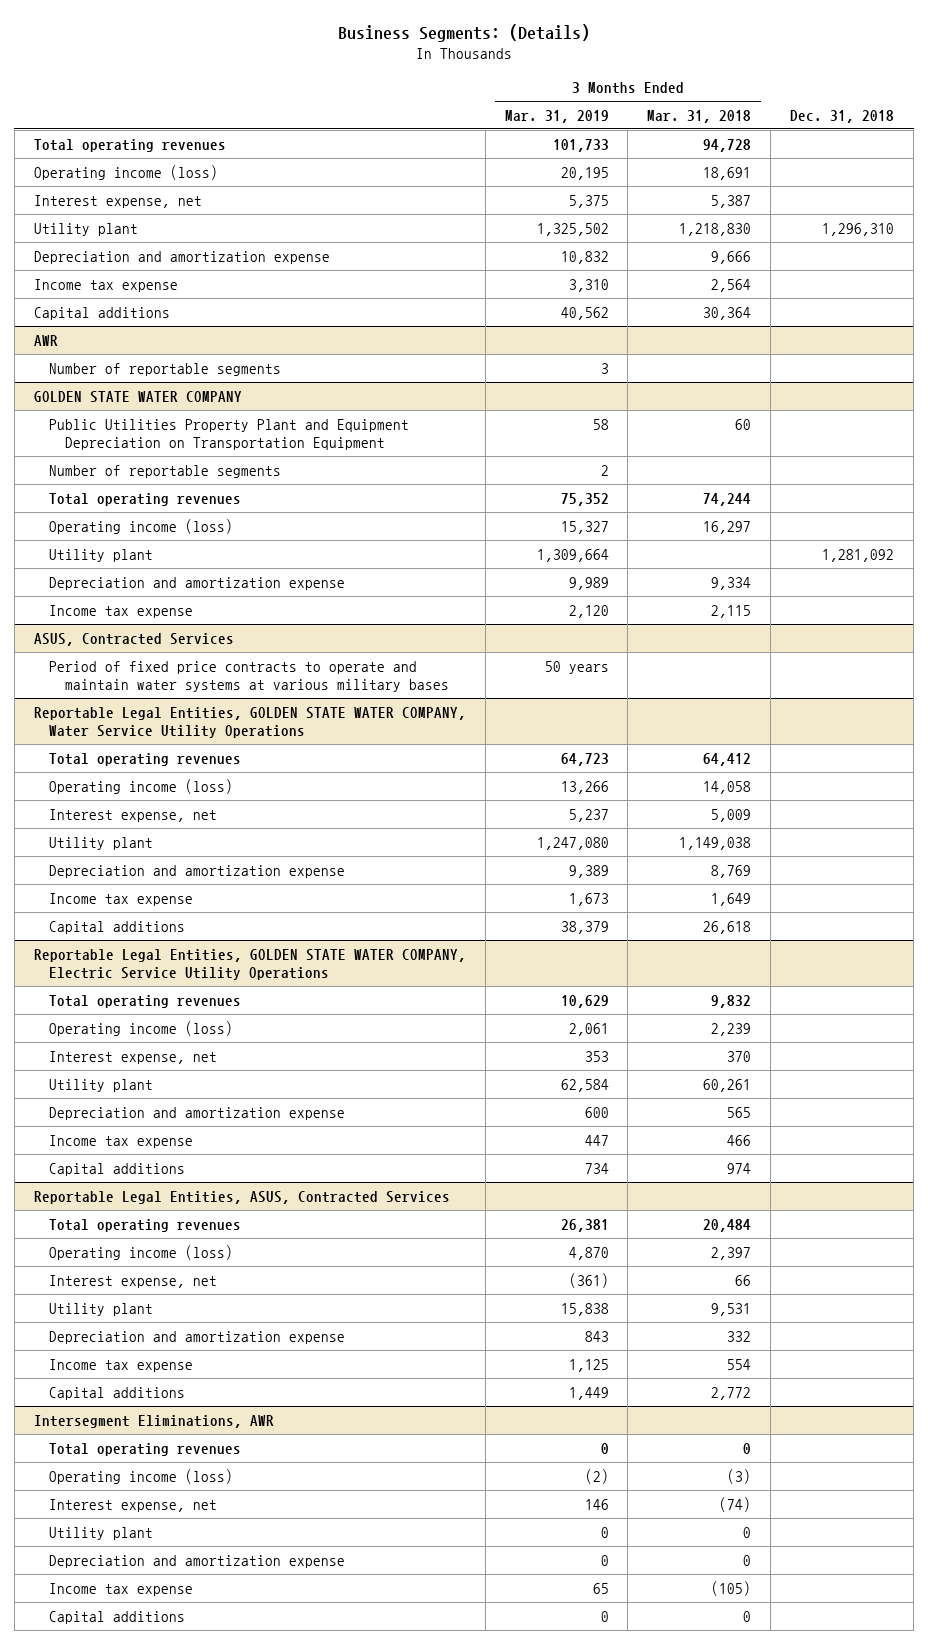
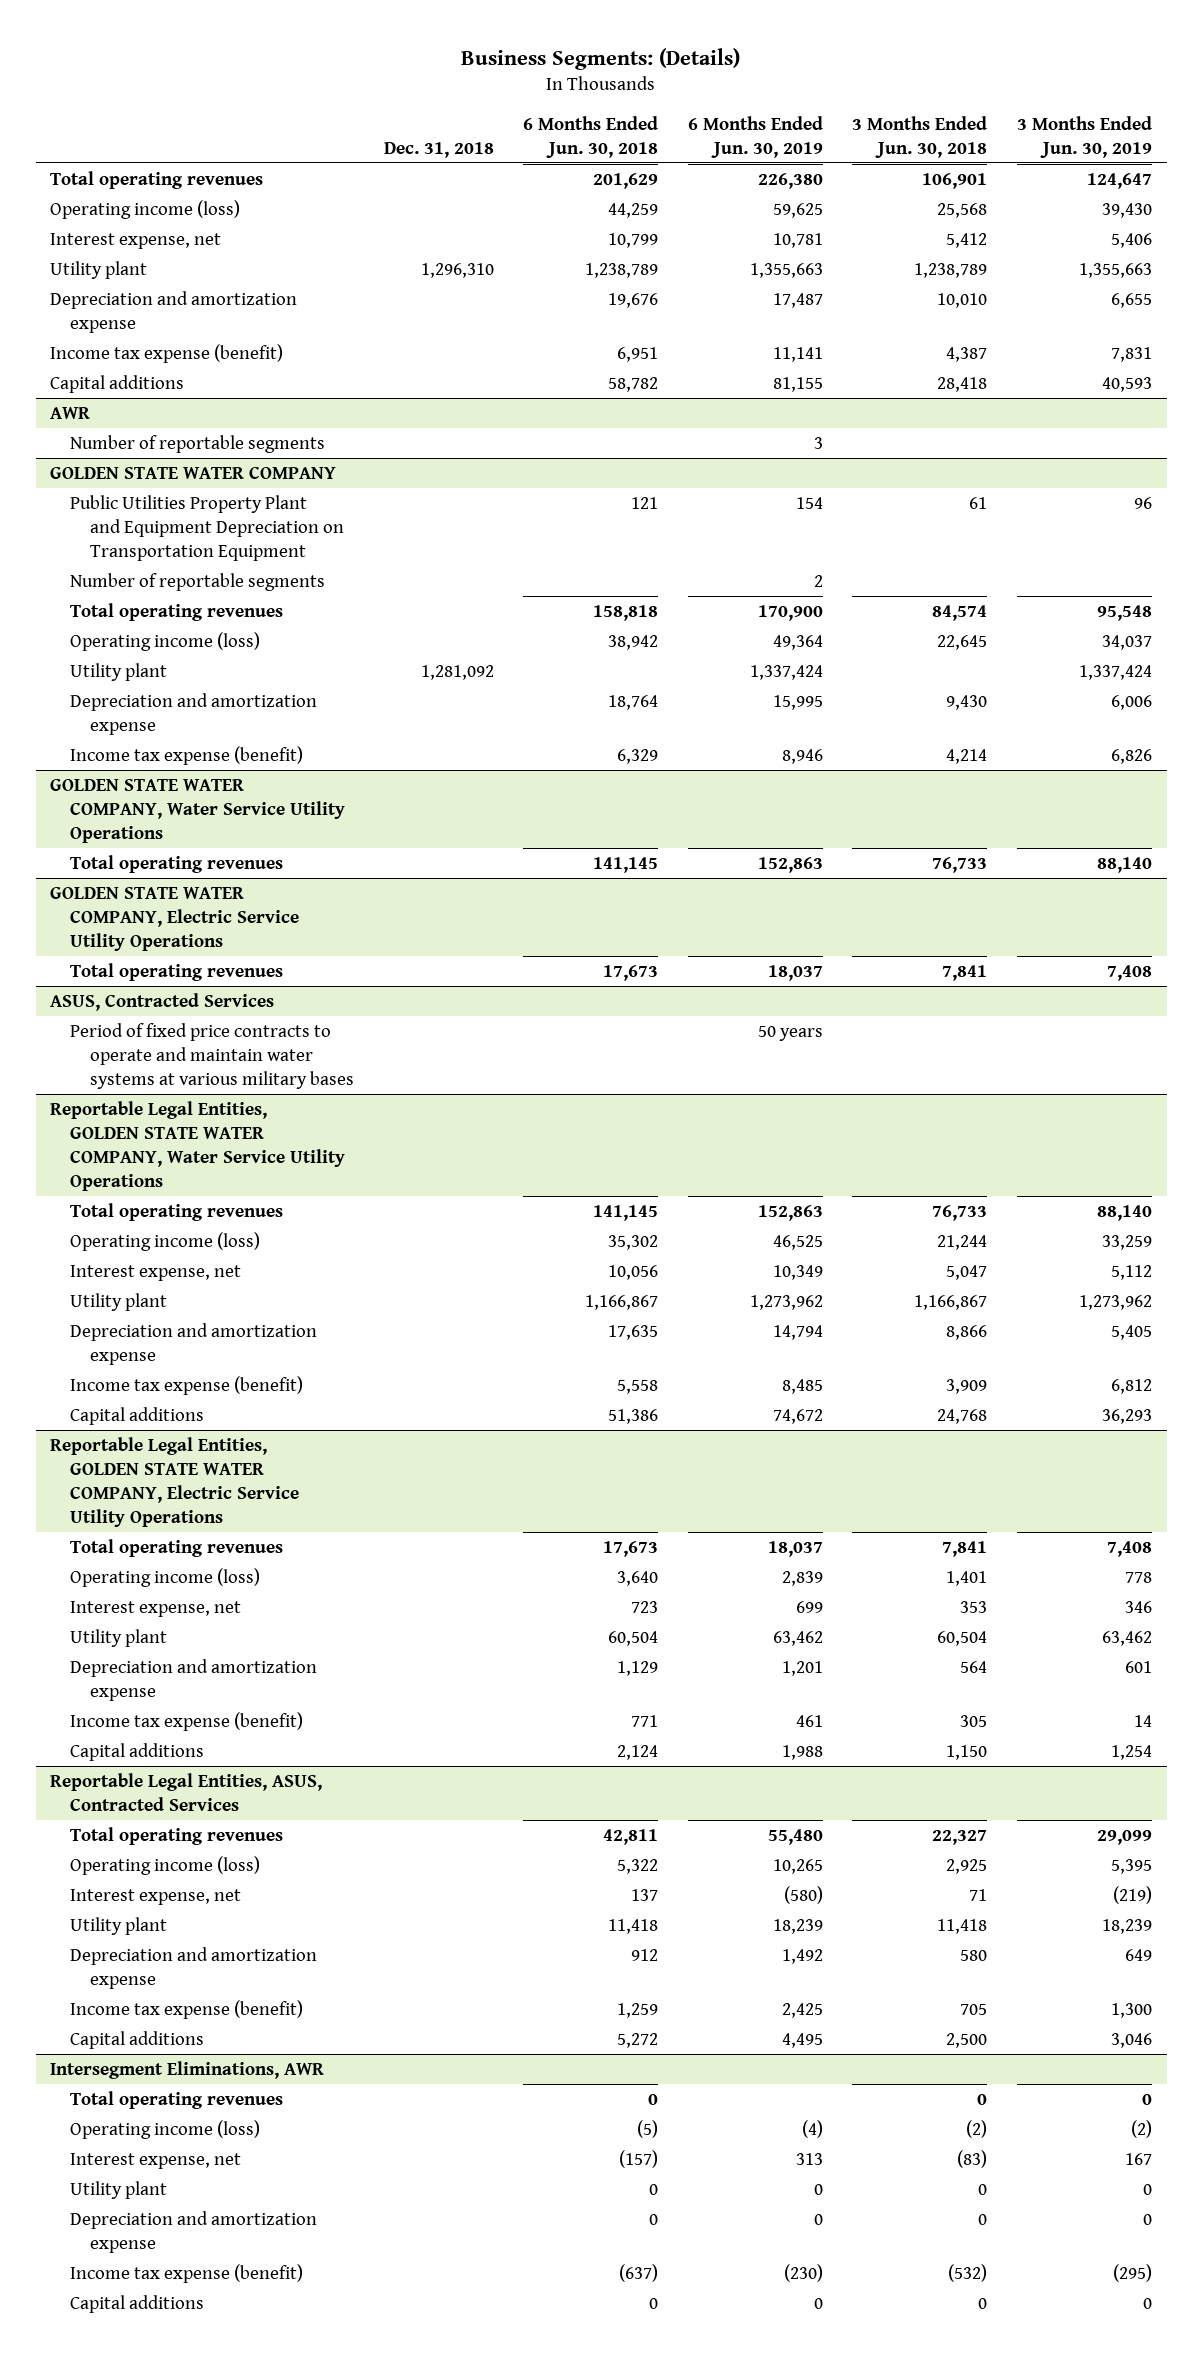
- | 3 Months Ended Mar. 31, 2019 | 3 Months Ended Mar. 31, 2018 | Dec. 31, 2018
+ | Dec. 31, 2018 | 6 Months Ended Jun. 30, 2018 | 6 Months Ended Jun. 30, 2019 | 3 Months Ended Jun. 30, 2018 | 3 Months Ended Jun. 30, 2019
- Income tax expense | 3,310 | 2,564 |
+ Income tax expense (benefit) | | 6,951 | 11,141 | 4,387 | 7,831
@ GOLDEN STATE WATER COMPANY
- Income tax expense | 2,120 | 2,115 |
+ Income tax expense (benefit) | | 6,329 | 8,946 | 4,214 | 6,826
+ GOLDEN STATE WATER COMPANY, Water Service Utility Operations
+ Total operating revenues | | 141,145 | 152,863 | 76,733 | 88,140
+ GOLDEN STATE WATER COMPANY, Electric Service Utility Operations
+ Total operating revenues | | 17,673 | 18,037 | 7,841 | 7,408
@ Reportable Legal Entities, GOLDEN STATE WATER COMPANY, Water Service Utility Operations
- Income tax expense | 1,673 | 1,649 |
+ Income tax expense (benefit) | | 5,558 | 8,485 | 3,909 | 6,812
@ Reportable Legal Entities, GOLDEN STATE WATER COMPANY, Electric Service Utility Operations
- Income tax expense | 447 | 466 |
+ Income tax expense (benefit) | | 771 | 461 | 305 | 14
@ Reportable Legal Entities, ASUS, Contracted Services
- Income tax expense | 1,125 | 554 |
+ Income tax expense (benefit) | | 1,259 | 2,425 | 705 | 1,300
@ Intersegment Eliminations, AWR
- Income tax expense | 65 | (105) |
+ Income tax expense (benefit) | | (637) | (230) | (532) | (295)

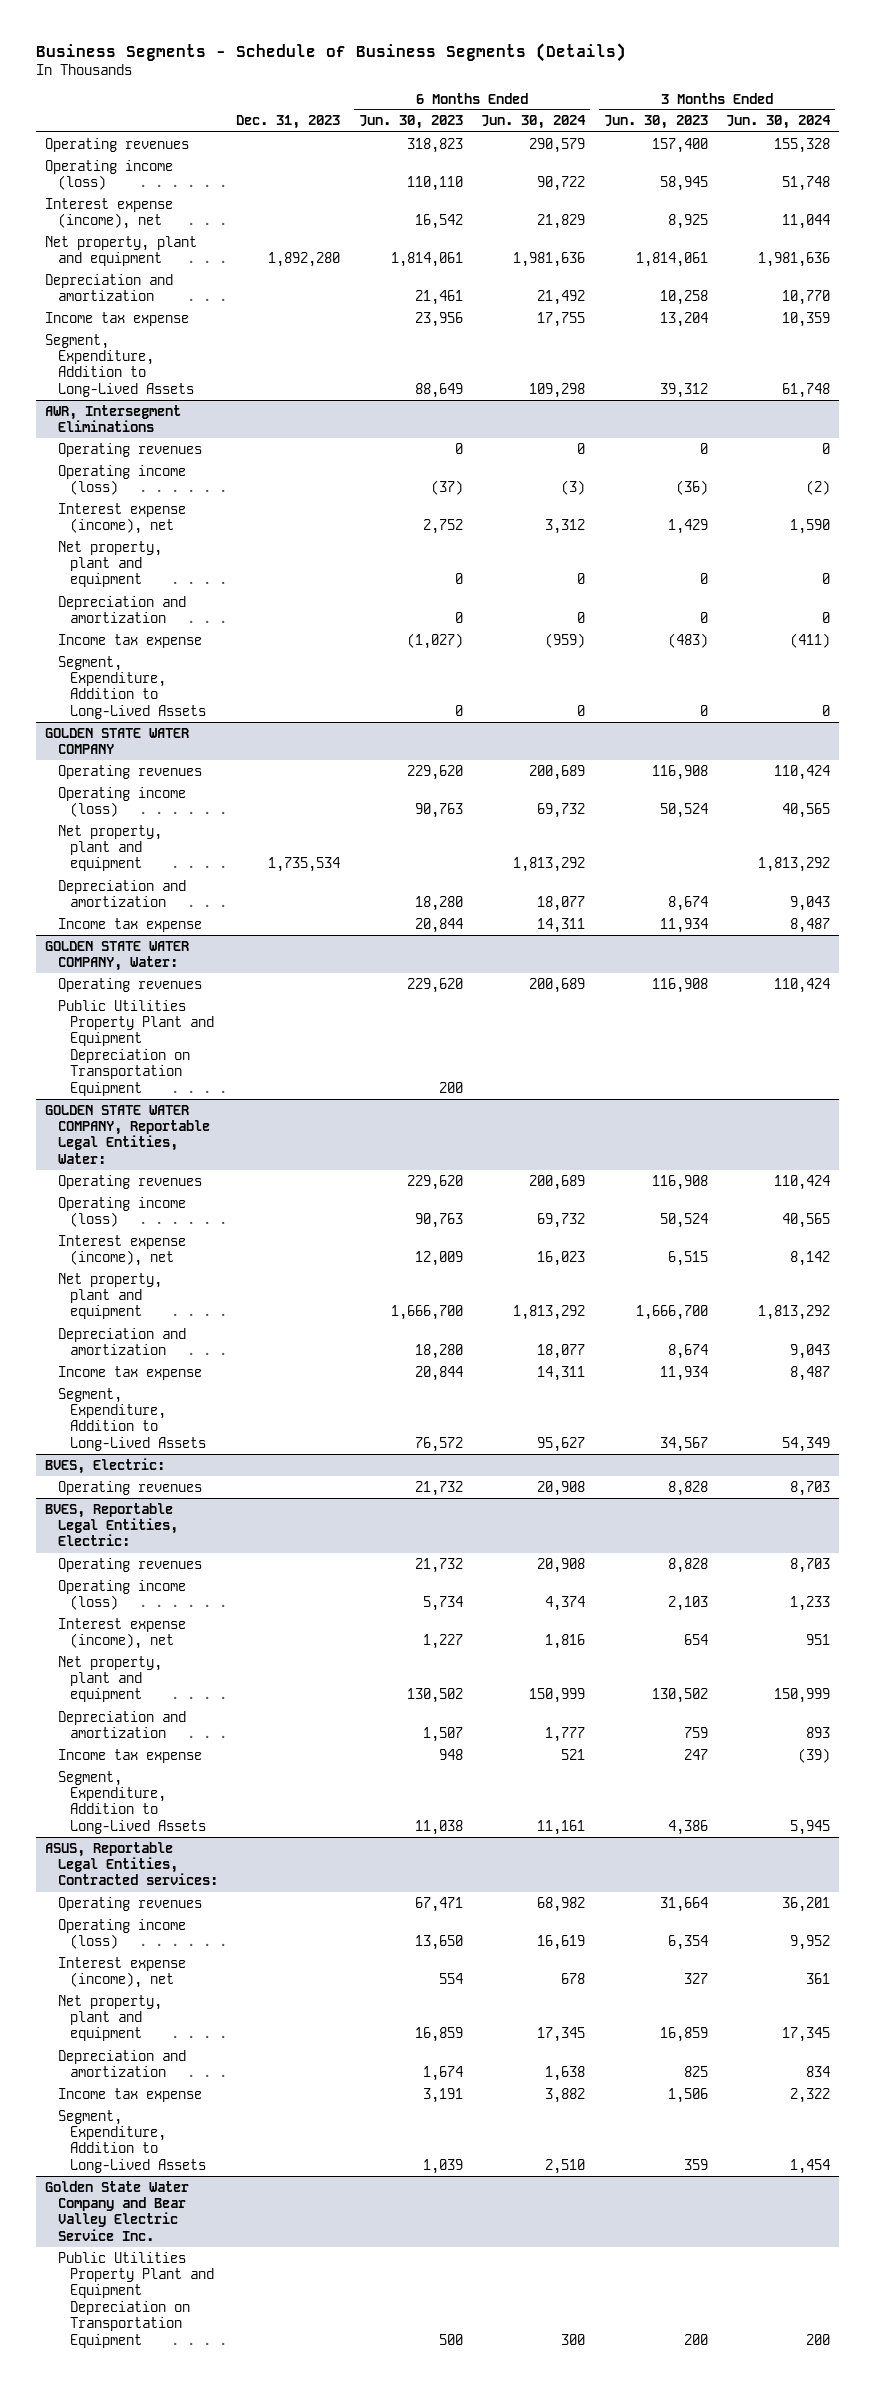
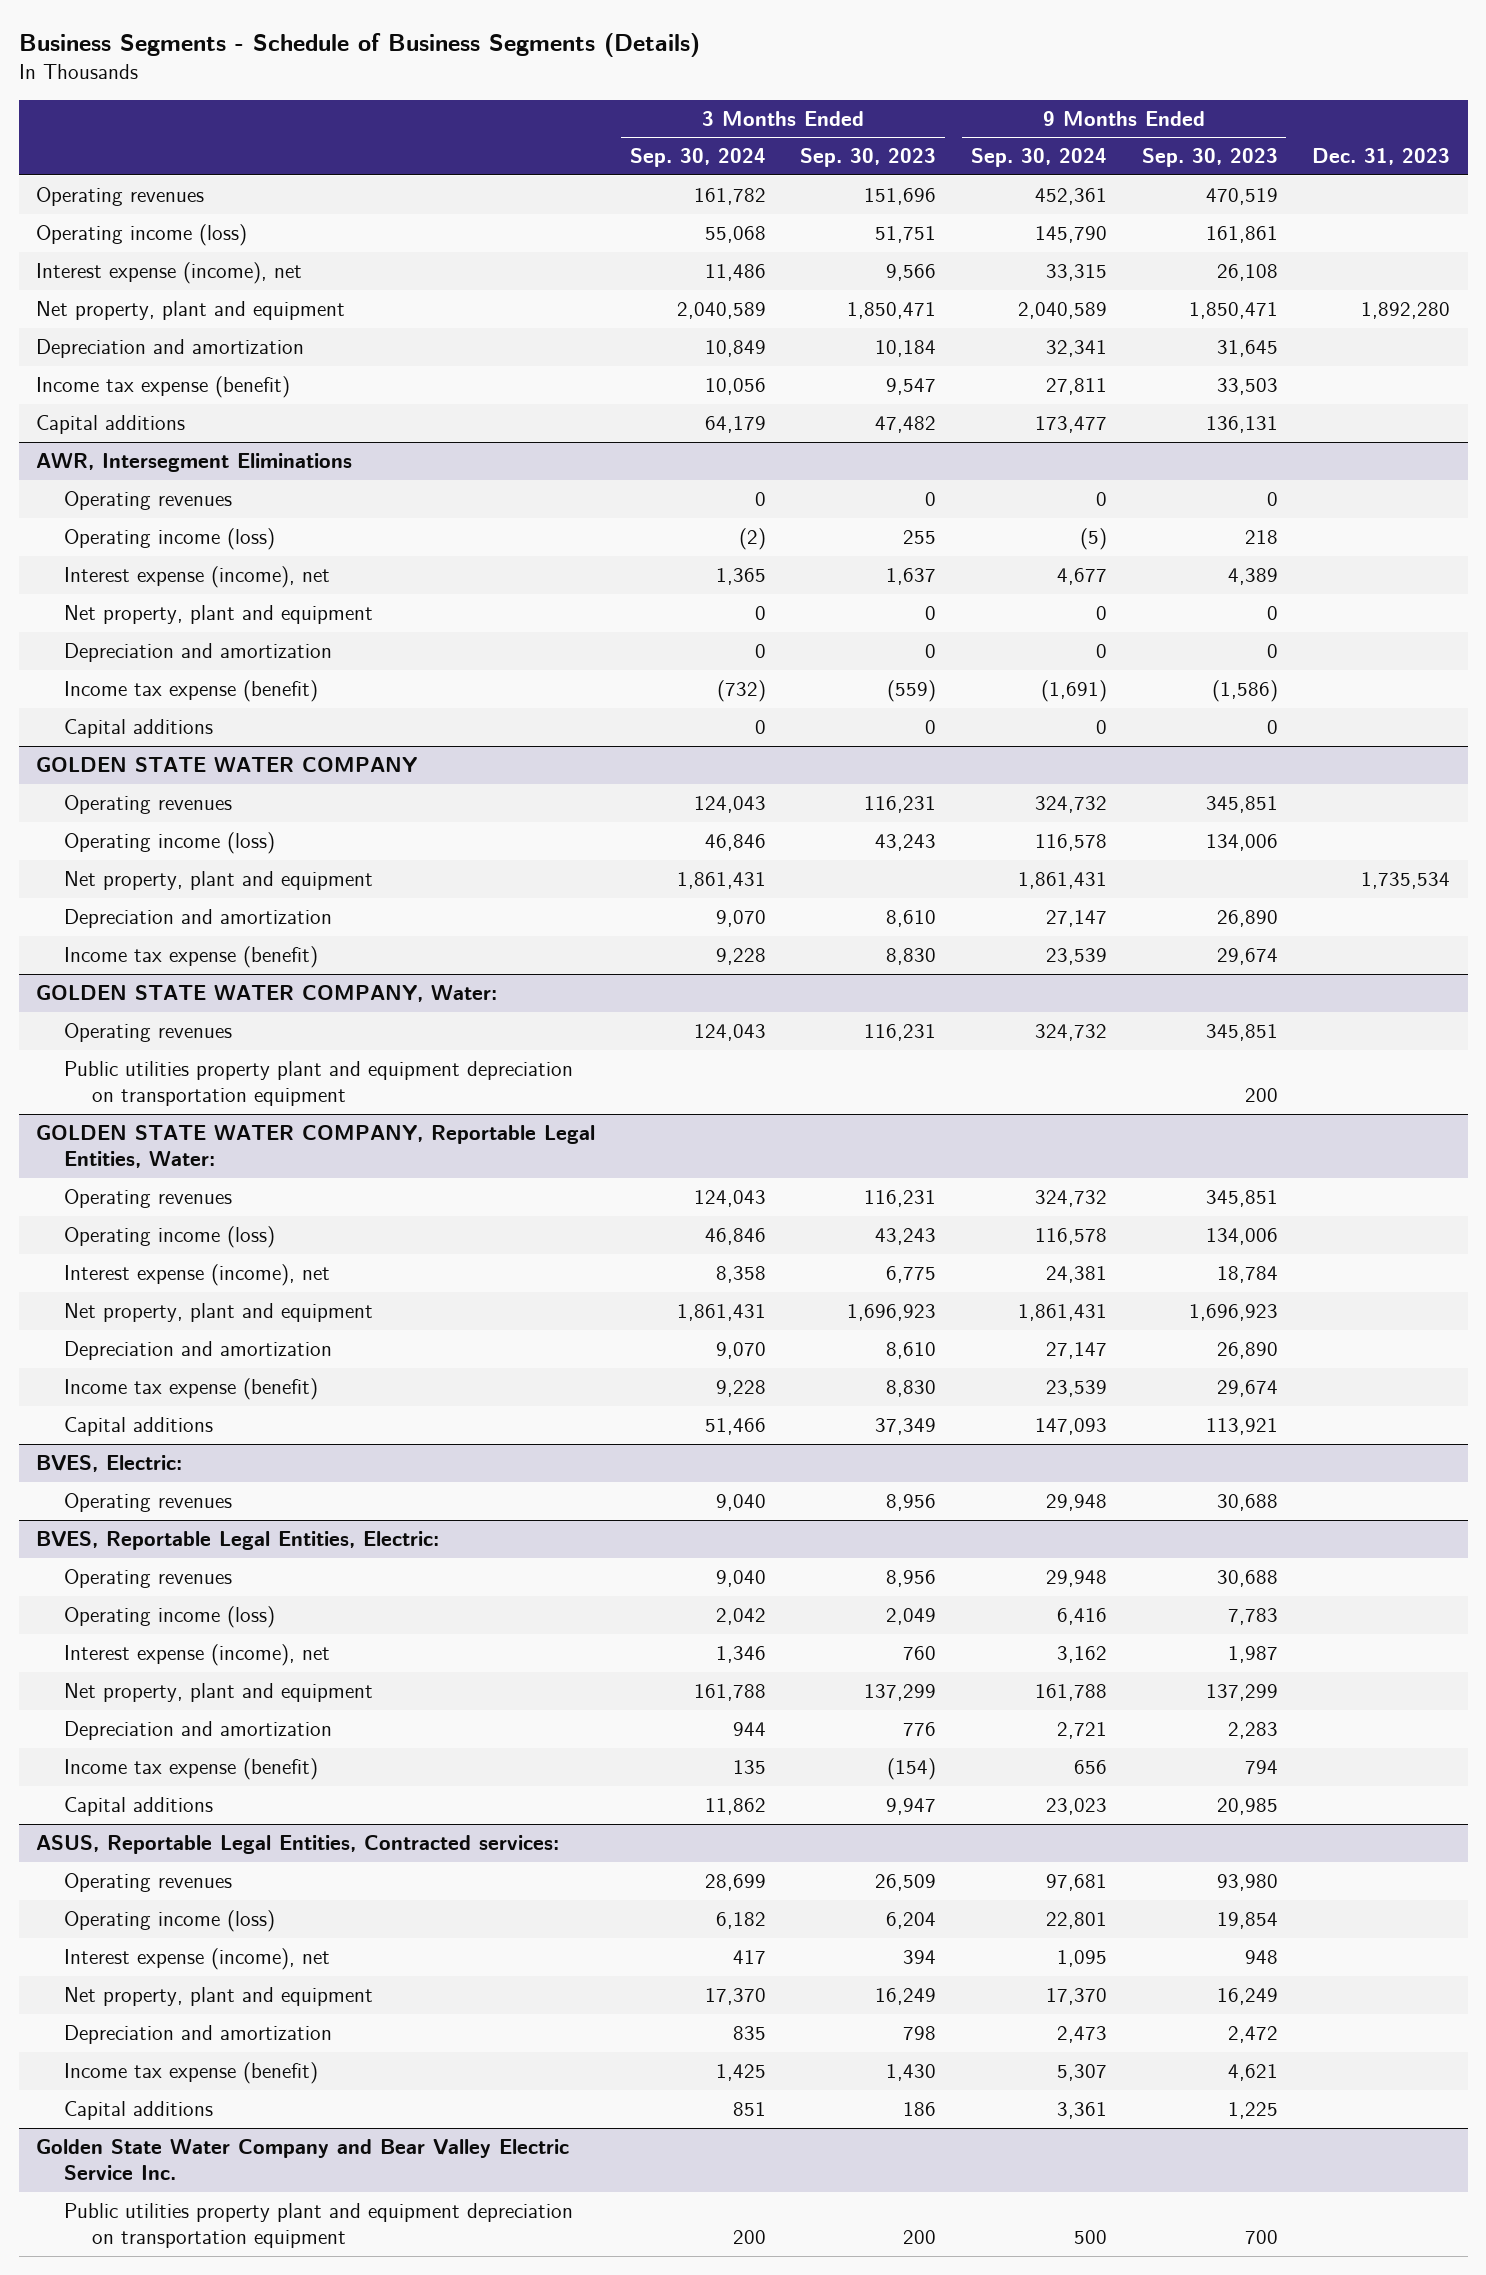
- | Dec. 31, 2023 | 6 Months Ended Jun. 30, 2023 | 6 Months Ended Jun. 30, 2024 | 3 Months Ended Jun. 30, 2023 | 3 Months Ended Jun. 30, 2024
+ | 3 Months Ended Sep. 30, 2024 | 3 Months Ended Sep. 30, 2023 | 9 Months Ended Sep. 30, 2024 | 9 Months Ended Sep. 30, 2023 | Dec. 31, 2023
- Income tax expense | | 23,956 | 17,755 | 13,204 | 10,359
- Segment, Expenditure, Addition to Long-Lived Assets | | 88,649 | 109,298 | 39,312 | 61,748
+ Income tax expense (benefit) | 10,056 | 9,547 | 27,811 | 33,503 |
+ Capital additions | 64,179 | 47,482 | 173,477 | 136,131 |
@ AWR, Intersegment Eliminations
- Income tax expense | | (1,027) | (959) | (483) | (411)
- Segment, Expenditure, Addition to Long-Lived Assets | | 0 | 0 | 0 | 0
+ Income tax expense (benefit) | (732) | (559) | (1,691) | (1,586) |
+ Capital additions | 0 | 0 | 0 | 0 |
@ GOLDEN STATE WATER COMPANY
- Income tax expense | | 20,844 | 14,311 | 11,934 | 8,487
+ Income tax expense (benefit) | 9,228 | 8,830 | 23,539 | 29,674 |
@ GOLDEN STATE WATER COMPANY, Water:
- Public Utilities Property Plant and Equipment Depreciation on Transportation Equipment | | 200 | | |
+ Public utilities property plant and equipment depreciation on transportation equipment | | | | 200 |
@ GOLDEN STATE WATER COMPANY, Reportable Legal Entities, Water:
- Income tax expense | | 20,844 | 14,311 | 11,934 | 8,487
- Segment, Expenditure, Addition to Long-Lived Assets | | 76,572 | 95,627 | 34,567 | 54,349
+ Income tax expense (benefit) | 9,228 | 8,830 | 23,539 | 29,674 |
+ Capital additions | 51,466 | 37,349 | 147,093 | 113,921 |
@ BVES, Reportable Legal Entities, Electric:
- Income tax expense | | 948 | 521 | 247 | (39)
- Segment, Expenditure, Addition to Long-Lived Assets | | 11,038 | 11,161 | 4,386 | 5,945
+ Income tax expense (benefit) | 135 | (154) | 656 | 794 |
+ Capital additions | 11,862 | 9,947 | 23,023 | 20,985 |
@ ASUS, Reportable Legal Entities, Contracted services:
- Income tax expense | | 3,191 | 3,882 | 1,506 | 2,322
- Segment, Expenditure, Addition to Long-Lived Assets | | 1,039 | 2,510 | 359 | 1,454
+ Income tax expense (benefit) | 1,425 | 1,430 | 5,307 | 4,621 |
+ Capital additions | 851 | 186 | 3,361 | 1,225 |
@ Golden State Water Company and Bear Valley Electric Service Inc.
- Public Utilities Property Plant and Equipment Depreciation on Transportation Equipment | | 500 | 300 | 200 | 200
+ Public utilities property plant and equipment depreciation on transportation equipment | 200 | 200 | 500 | 700 |

